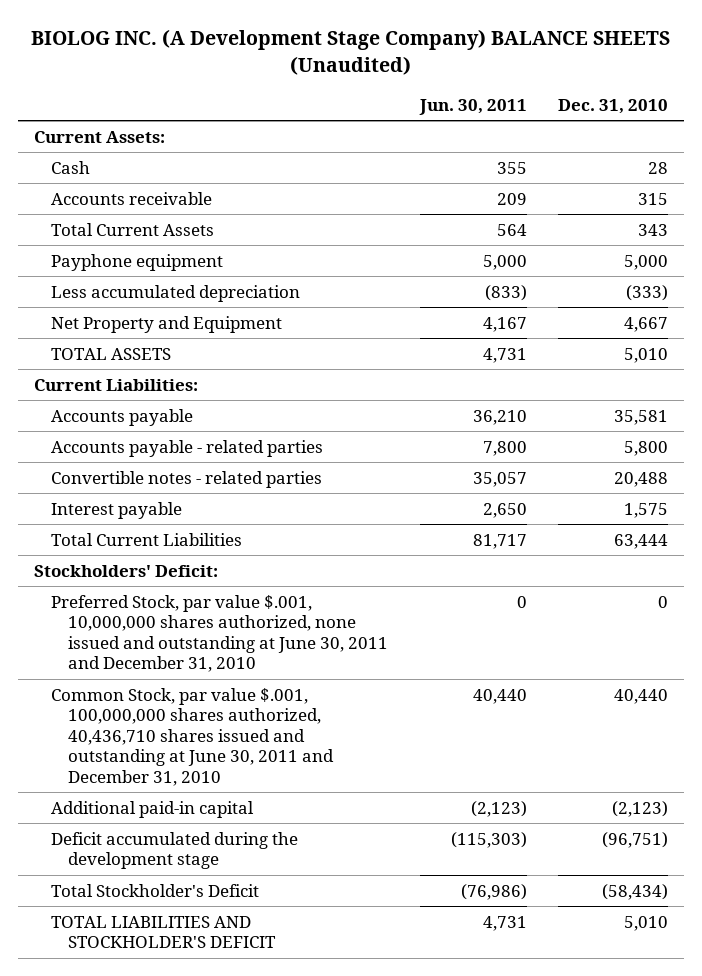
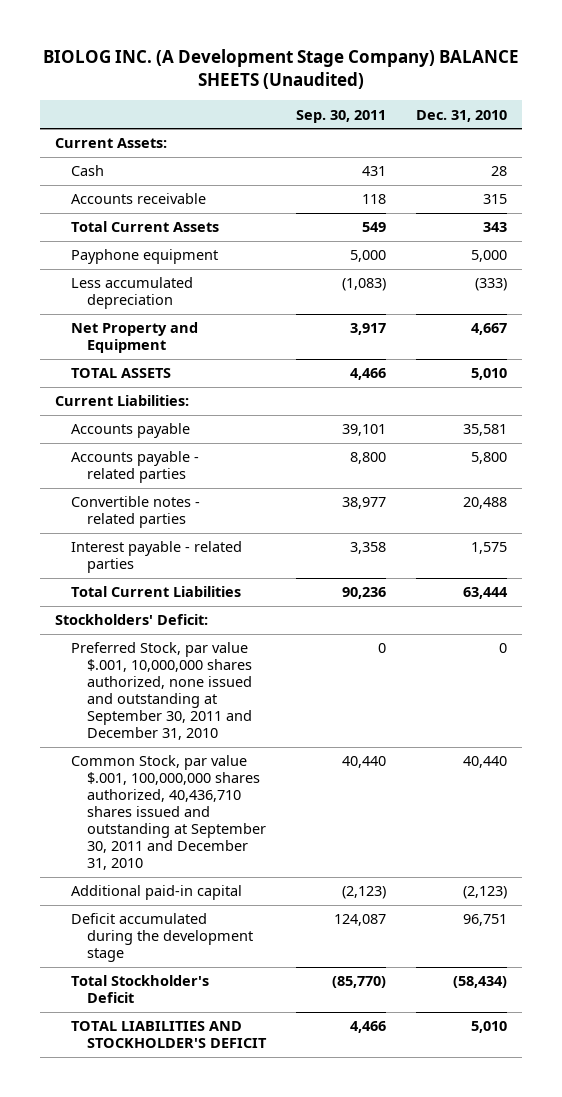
- | Jun. 30, 2011 | Dec. 31, 2010
+ | Sep. 30, 2011 | Dec. 31, 2010
- Interest payable | 2,650 | 1,575
+ Interest payable - related parties | 3,358 | 1,575
- Preferred Stock, par value $.001, 10,000,000 shares authorized, none issued and outstanding at June 30, 2011 and December 31, 2010 | 0 | 0
- Common Stock, par value $.001, 100,000,000 shares authorized, 40,436,710 shares issued and outstanding at June 30, 2011 and December 31, 2010 | 40,440 | 40,440
+ Preferred Stock, par value $.001, 10,000,000 shares authorized, none issued and outstanding at September 30, 2011 and December 31, 2010 | 0 | 0
+ Common Stock, par value $.001, 100,000,000 shares authorized, 40,436,710 shares issued and outstanding at September 30, 2011 and December 31, 2010 | 40,440 | 40,440
- Deficit accumulated during the development stage | (115,303) | (96,751)
+ Deficit accumulated during the development stage | 124,087 | 96,751

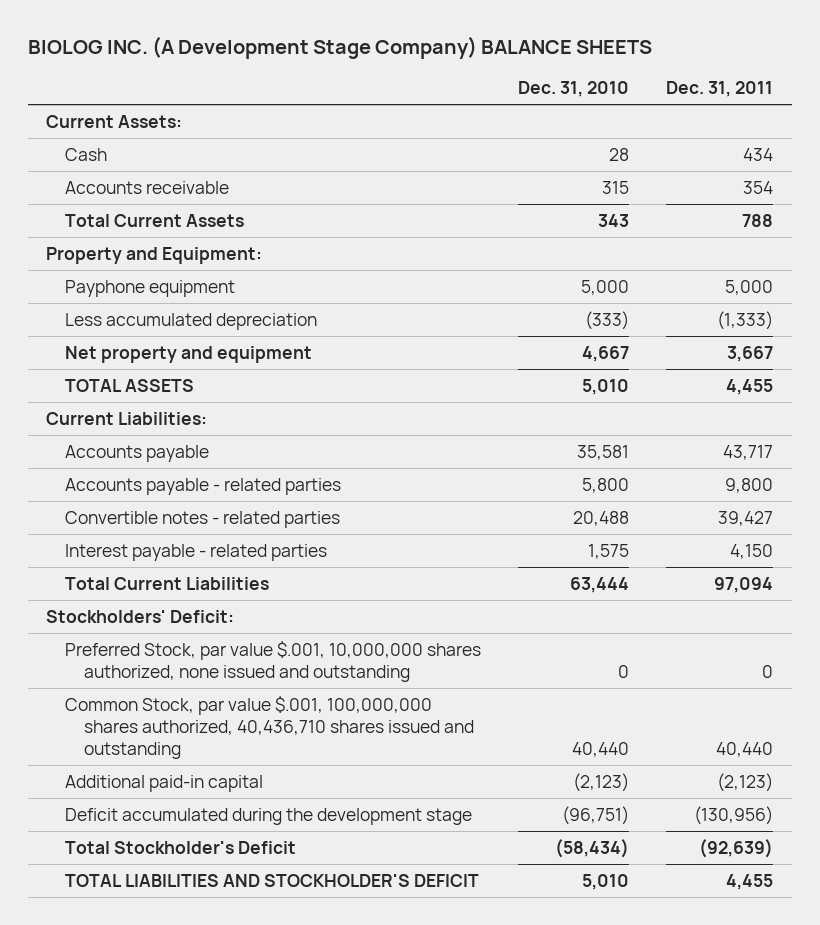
- BIOLOG INC. (A Development Stage Company) BALANCE SHEETS (Unaudited)
+ BIOLOG INC. (A Development Stage Company) BALANCE SHEETS
- | Sep. 30, 2011 | Dec. 31, 2010
+ | Dec. 31, 2010 | Dec. 31, 2011
+ Property and Equipment:
- Net Property and Equipment | 3,917 | 4,667
+ Net property and equipment | 4,667 | 3,667
- Preferred Stock, par value $.001, 10,000,000 shares authorized, none issued and outstanding at September 30, 2011 and December 31, 2010 | 0 | 0
- Common Stock, par value $.001, 100,000,000 shares authorized, 40,436,710 shares issued and outstanding at September 30, 2011 and December 31, 2010 | 40,440 | 40,440
+ Preferred Stock, par value $.001, 10,000,000 shares authorized, none issued and outstanding | 0 | 0
+ Common Stock, par value $.001, 100,000,000 shares authorized, 40,436,710 shares issued and outstanding | 40,440 | 40,440
- Deficit accumulated during the development stage | 124,087 | 96,751
+ Deficit accumulated during the development stage | (96,751) | (130,956)

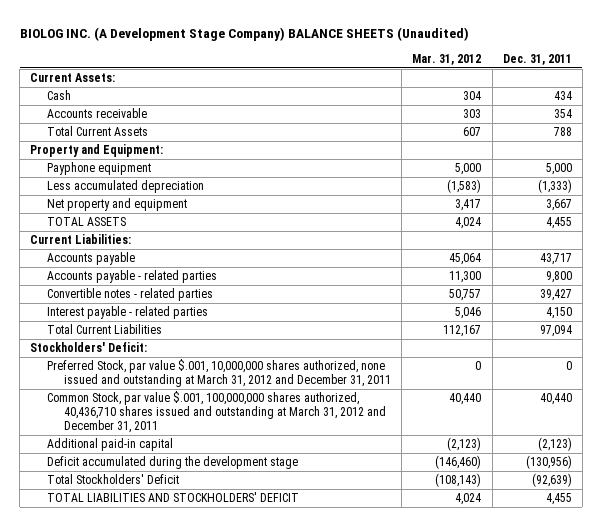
- BIOLOG INC. (A Development Stage Company) BALANCE SHEETS
+ BIOLOG INC. (A Development Stage Company) BALANCE SHEETS (Unaudited)
- | Dec. 31, 2010 | Dec. 31, 2011
+ | Mar. 31, 2012 | Dec. 31, 2011
- Preferred Stock, par value $.001, 10,000,000 shares authorized, none issued and outstanding | 0 | 0
- Common Stock, par value $.001, 100,000,000 shares authorized, 40,436,710 shares issued and outstanding | 40,440 | 40,440
+ Preferred Stock, par value $.001, 10,000,000 shares authorized, none issued and outstanding at March 31, 2012 and December 31, 2011 | 0 | 0
+ Common Stock, par value $.001, 100,000,000 shares authorized, 40,436,710 shares issued and outstanding at March 31, 2012 and December 31, 2011 | 40,440 | 40,440
- Total Stockholder's Deficit | (58,434) | (92,639)
- TOTAL LIABILITIES AND STOCKHOLDER'S DEFICIT | 5,010 | 4,455
+ Total Stockholders' Deficit | (108,143) | (92,639)
+ TOTAL LIABILITIES AND STOCKHOLDERS' DEFICIT | 4,024 | 4,455

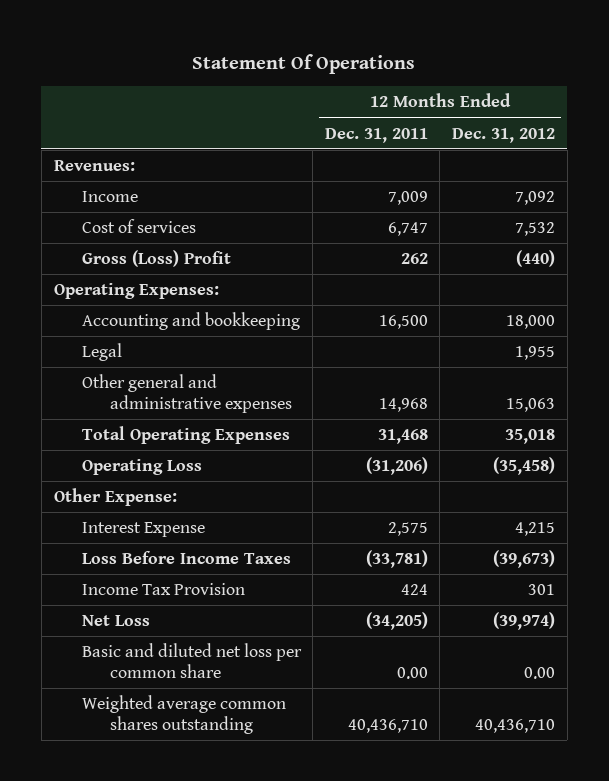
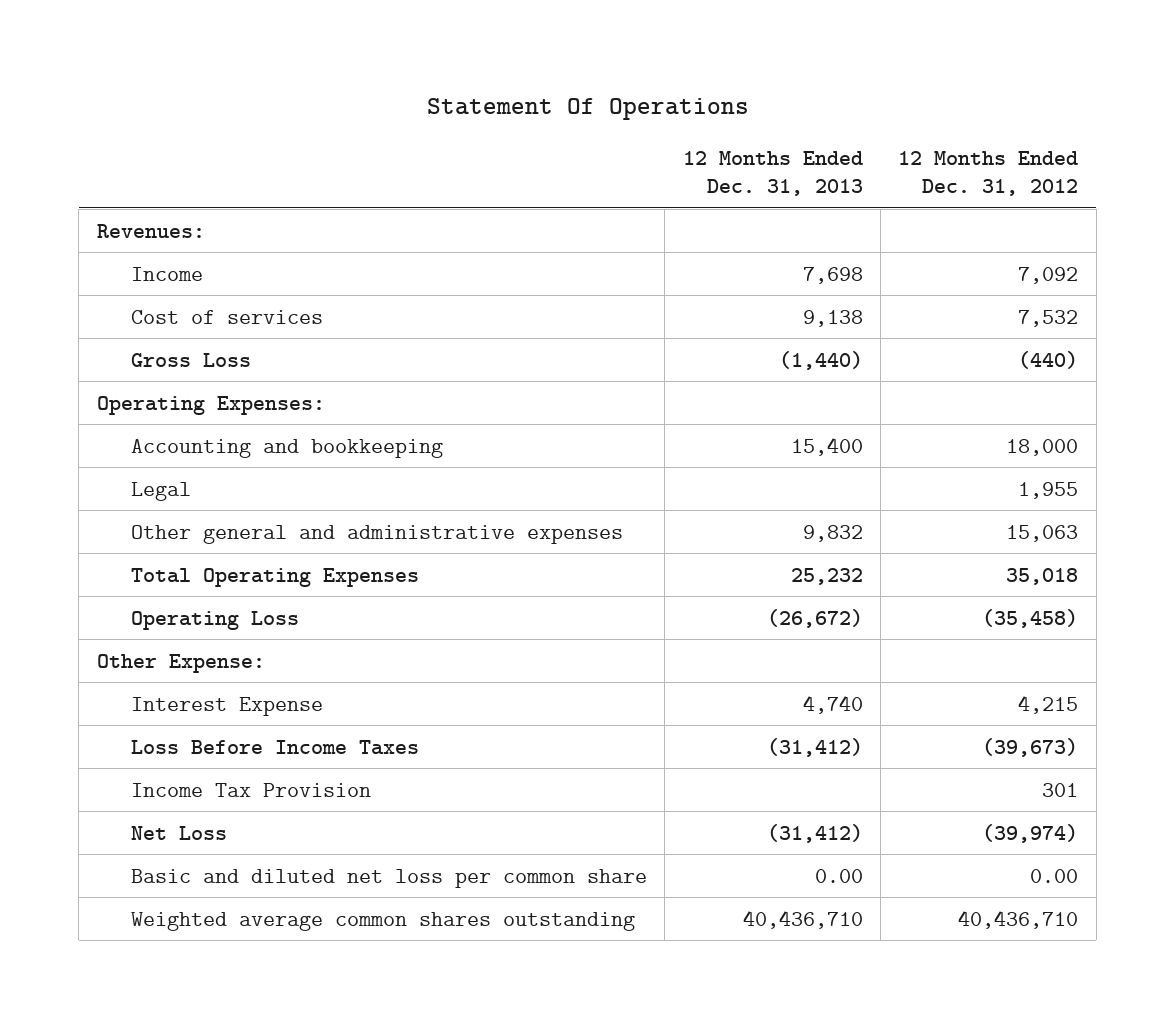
- | 12 Months Ended Dec. 31, 2011 | 12 Months Ended Dec. 31, 2012
+ | 12 Months Ended Dec. 31, 2013 | 12 Months Ended Dec. 31, 2012
- Gross (Loss) Profit | 262 | (440)
+ Gross Loss | (1,440) | (440)

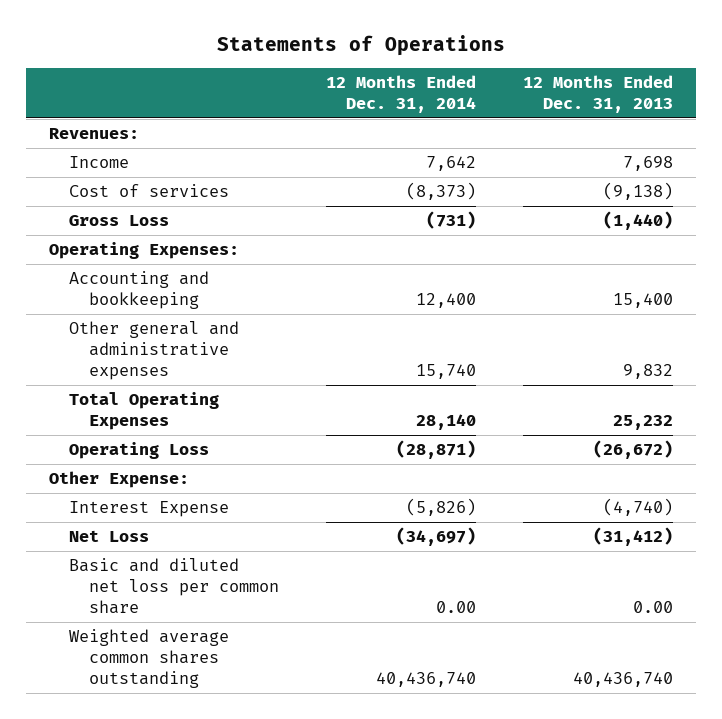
- Statement Of Operations
+ Statements of Operations
- | 12 Months Ended Dec. 31, 2013 | 12 Months Ended Dec. 31, 2012
+ | 12 Months Ended Dec. 31, 2014 | 12 Months Ended Dec. 31, 2013
- Cost of services | 9,138 | 7,532
+ Cost of services | (8,373) | (9,138)
- Legal | | 1,955
- Interest Expense | 4,740 | 4,215
- Loss Before Income Taxes | (31,412) | (39,673)
- Income Tax Provision | | 301
+ Interest Expense | (5,826) | (4,740)
- Weighted average common shares outstanding | 40,436,710 | 40,436,710
+ Weighted average common shares outstanding | 40,436,740 | 40,436,740

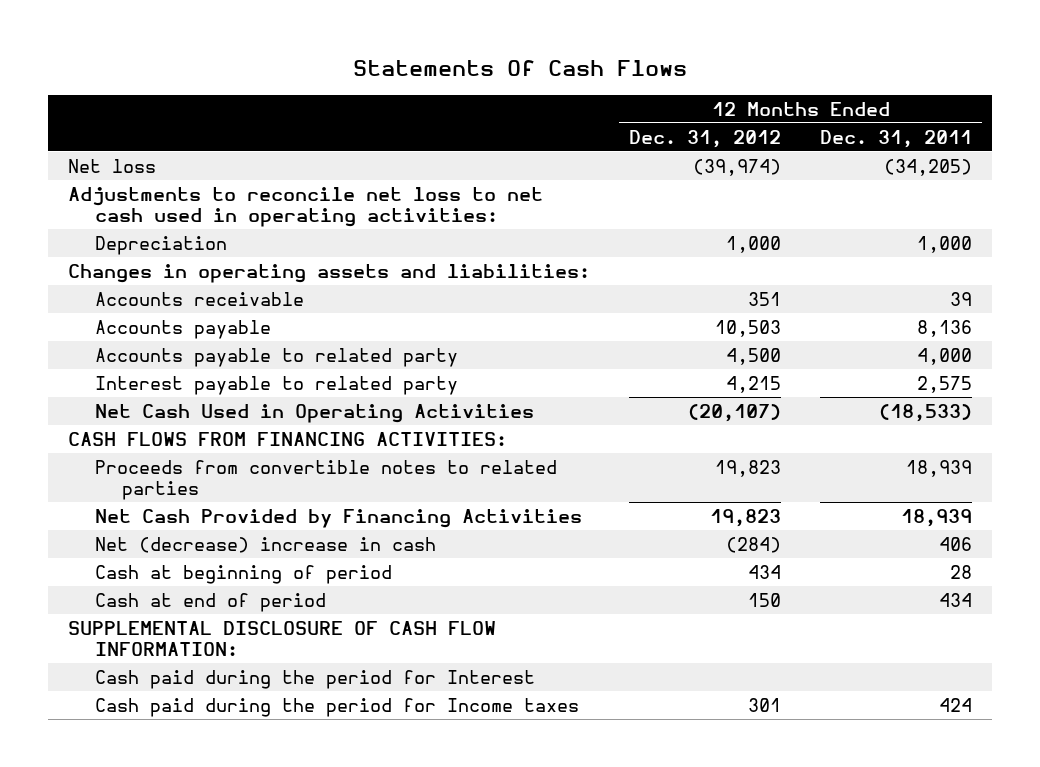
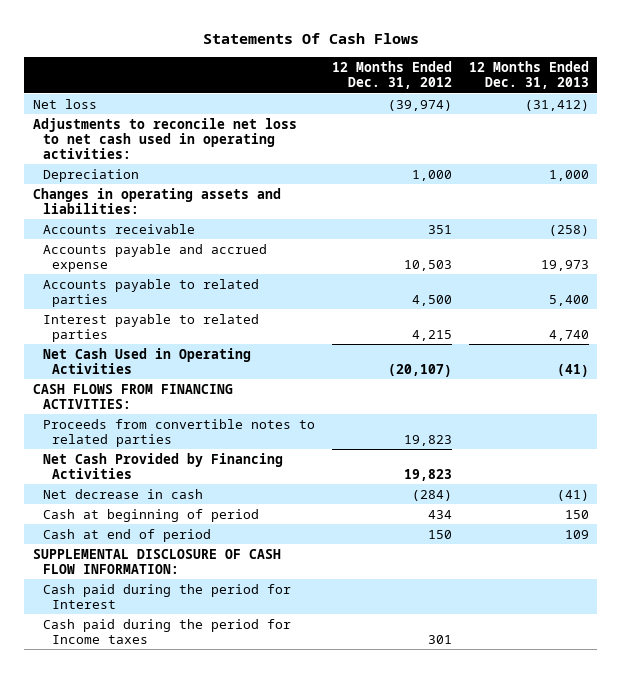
- | 12 Months Ended Dec. 31, 2012 | 12 Months Ended Dec. 31, 2011
+ | 12 Months Ended Dec. 31, 2012 | 12 Months Ended Dec. 31, 2013
- Accounts payable | 10,503 | 8,136
- Accounts payable to related party | 4,500 | 4,000
- Interest payable to related party | 4,215 | 2,575
+ Accounts payable and accrued expense | 10,503 | 19,973
+ Accounts payable to related parties | 4,500 | 5,400
+ Interest payable to related parties | 4,215 | 4,740
- Net (decrease) increase in cash | (284) | 406
+ Net decrease in cash | (284) | (41)

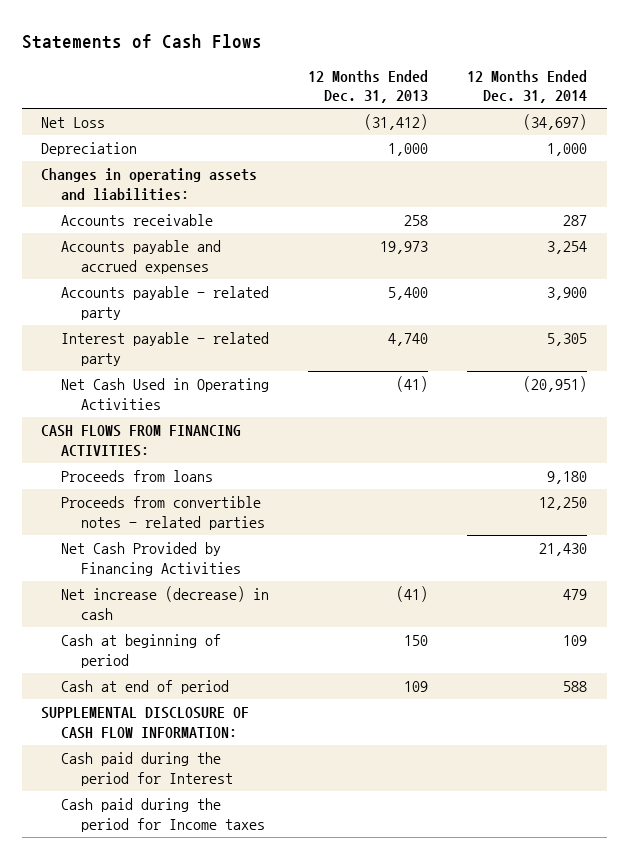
- Statements Of Cash Flows
+ Statements of Cash Flows
- | 12 Months Ended Dec. 31, 2012 | 12 Months Ended Dec. 31, 2013
+ | 12 Months Ended Dec. 31, 2013 | 12 Months Ended Dec. 31, 2014
- Net loss | (39,974) | (31,412)
- Adjustments to reconcile net loss to net cash used in operating activities:
+ Net Loss | (31,412) | (34,697)
- Accounts receivable | 351 | (258)
- Accounts payable and accrued expense | 10,503 | 19,973
- Accounts payable to related parties | 4,500 | 5,400
- Interest payable to related parties | 4,215 | 4,740
+ Accounts receivable | 258 | 287
+ Accounts payable and accrued expenses | 19,973 | 3,254
+ Accounts payable - related party | 5,400 | 3,900
+ Interest payable - related party | 4,740 | 5,305
- Proceeds from convertible notes to related parties | 19,823 |
+ Proceeds from loans | | 9,180
+ Proceeds from convertible notes - related parties | | 12,250
- Net decrease in cash | (284) | (41)
+ Net increase (decrease) in cash | (41) | 479

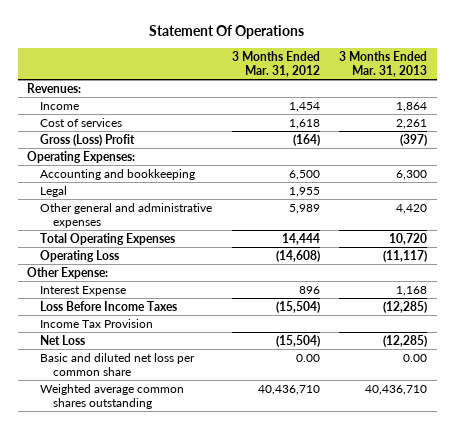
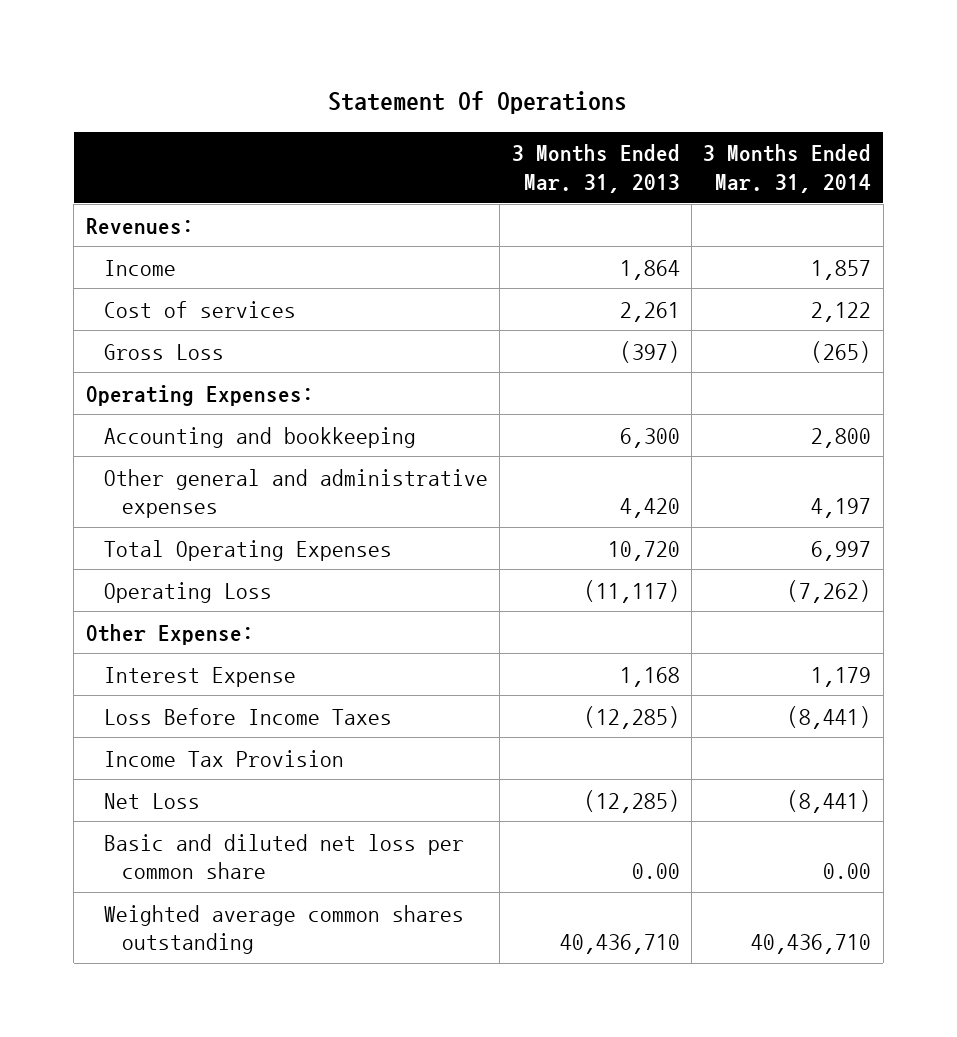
- | 3 Months Ended Mar. 31, 2012 | 3 Months Ended Mar. 31, 2013
+ | 3 Months Ended Mar. 31, 2013 | 3 Months Ended Mar. 31, 2014
- Gross (Loss) Profit | (164) | (397)
+ Gross Loss | (397) | (265)
- Legal | 1,955 |

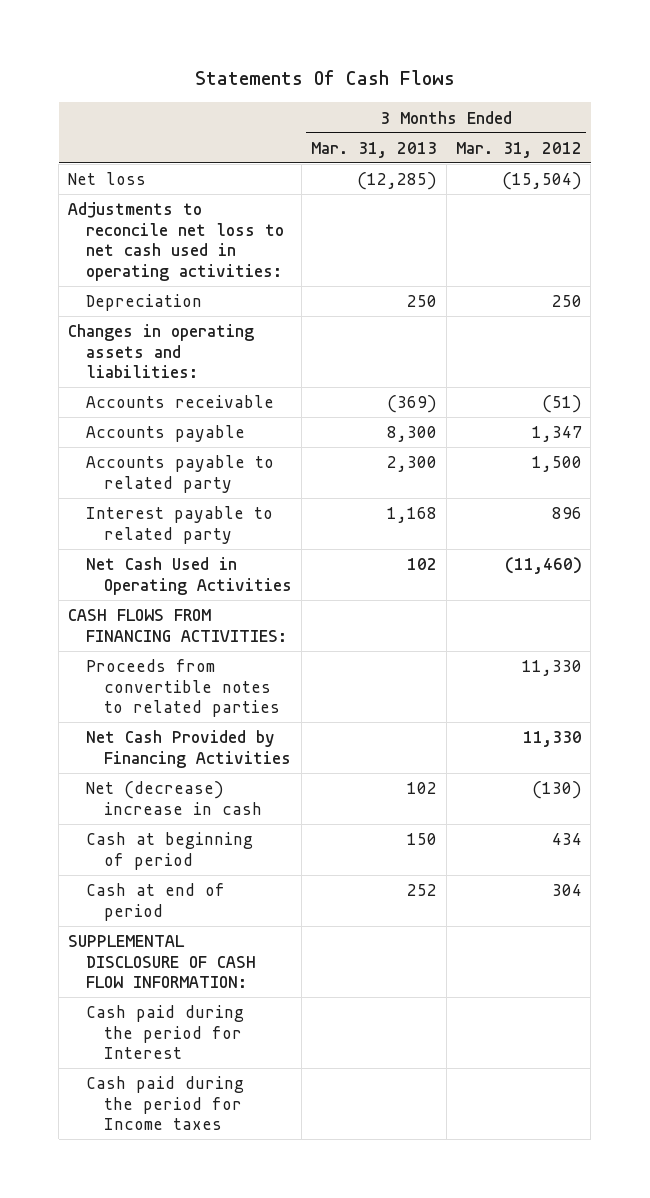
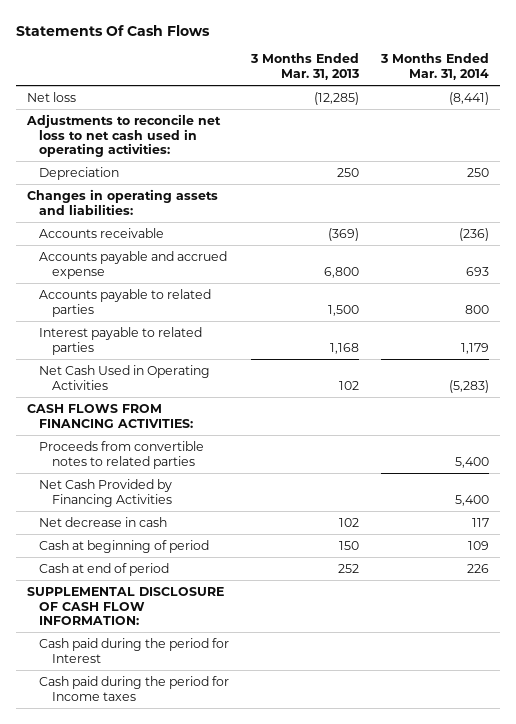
- | 3 Months Ended Mar. 31, 2013 | 3 Months Ended Mar. 31, 2012
+ | 3 Months Ended Mar. 31, 2013 | 3 Months Ended Mar. 31, 2014
- Accounts payable | 8,300 | 1,347
- Accounts payable to related party | 2,300 | 1,500
- Interest payable to related party | 1,168 | 896
+ Accounts payable and accrued expense | 6,800 | 693
+ Accounts payable to related parties | 1,500 | 800
+ Interest payable to related parties | 1,168 | 1,179
- Net (decrease) increase in cash | 102 | (130)
+ Net decrease in cash | 102 | 117

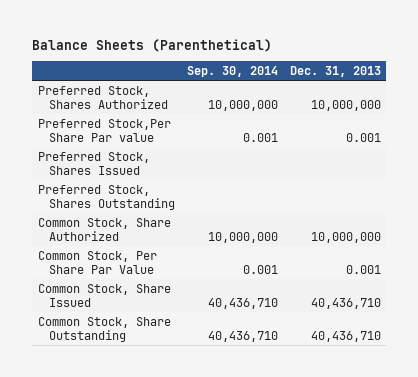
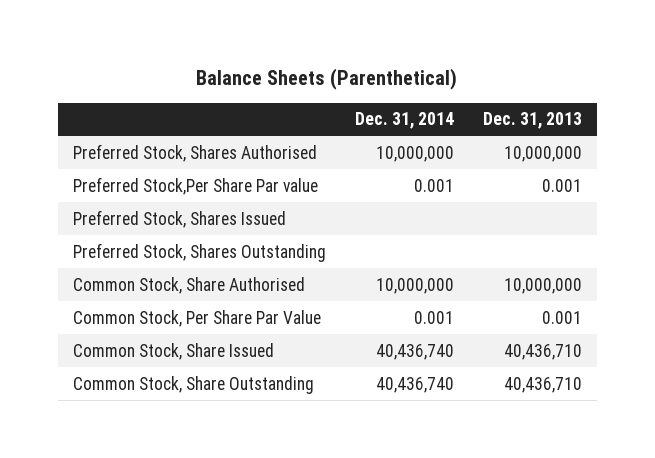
- | Sep. 30, 2014 | Dec. 31, 2013
+ | Dec. 31, 2014 | Dec. 31, 2013
- Preferred Stock, Shares Authorized | 10,000,000 | 10,000,000
+ Preferred Stock, Shares Authorised | 10,000,000 | 10,000,000
- Common Stock, Share Authorized | 10,000,000 | 10,000,000
+ Common Stock, Share Authorised | 10,000,000 | 10,000,000

